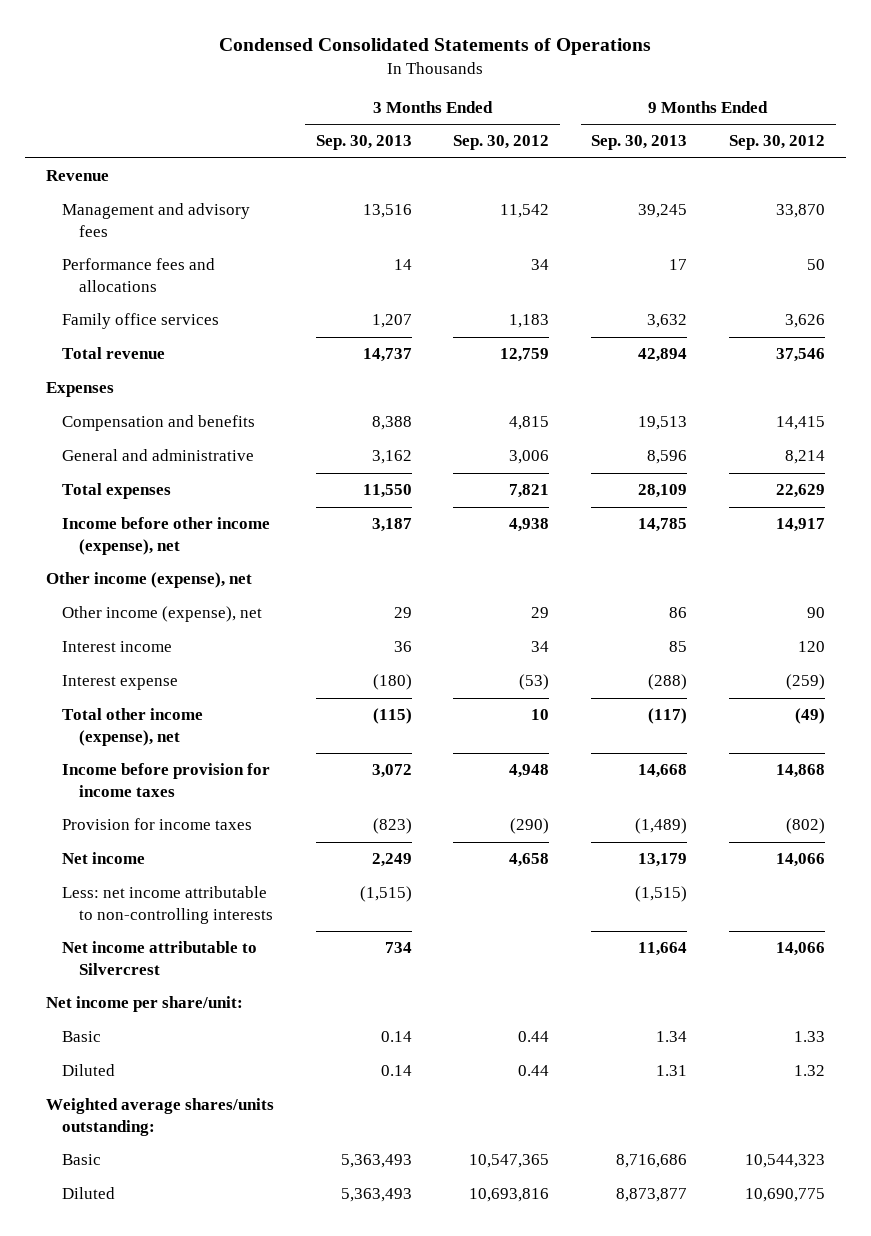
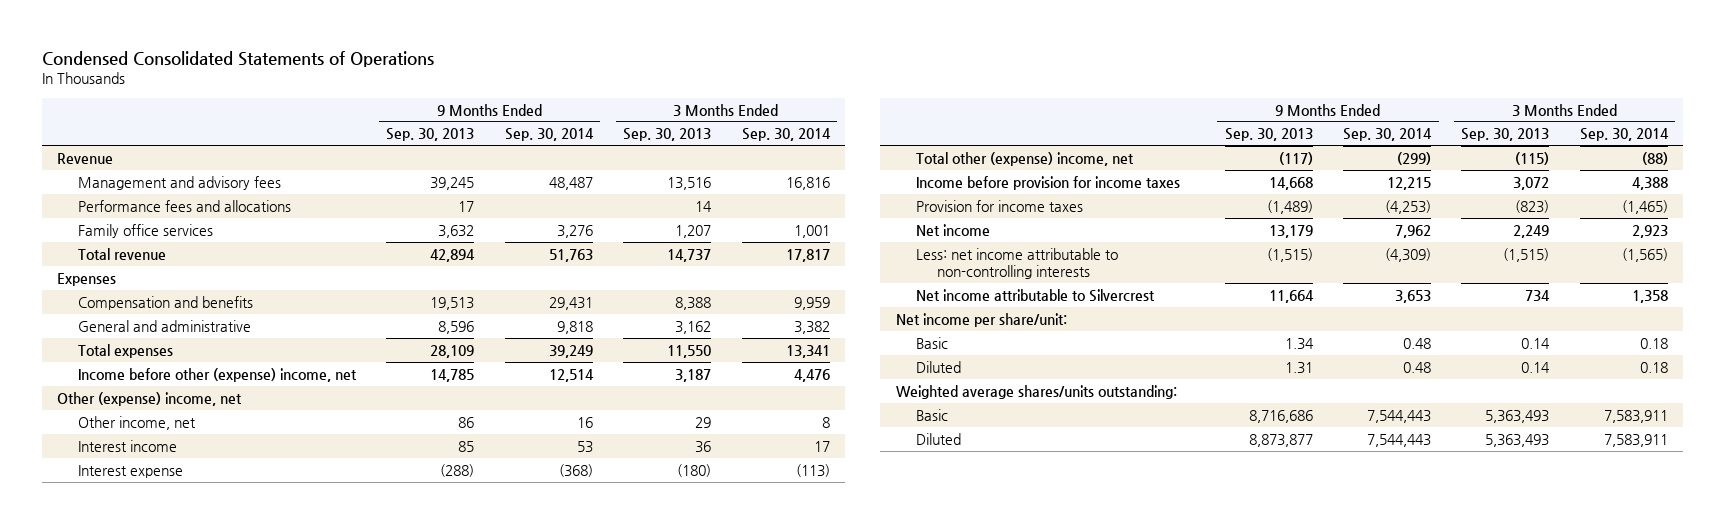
- | 3 Months Ended Sep. 30, 2013 | 3 Months Ended Sep. 30, 2012 | 9 Months Ended Sep. 30, 2013 | 9 Months Ended Sep. 30, 2012
+ | 9 Months Ended Sep. 30, 2013 | 9 Months Ended Sep. 30, 2014 | 3 Months Ended Sep. 30, 2013 | 3 Months Ended Sep. 30, 2014
- Income before other income (expense), net | 3,187 | 4,938 | 14,785 | 14,917
- Other income (expense), net
- Other income (expense), net | 29 | 29 | 86 | 90
+ Income before other (expense) income, net | 14,785 | 12,514 | 3,187 | 4,476
+ Other (expense) income, net
+ Other income, net | 86 | 16 | 29 | 8
- Total other income (expense), net | (115) | 10 | (117) | (49)
+ Total other (expense) income, net | (117) | (299) | (115) | (88)

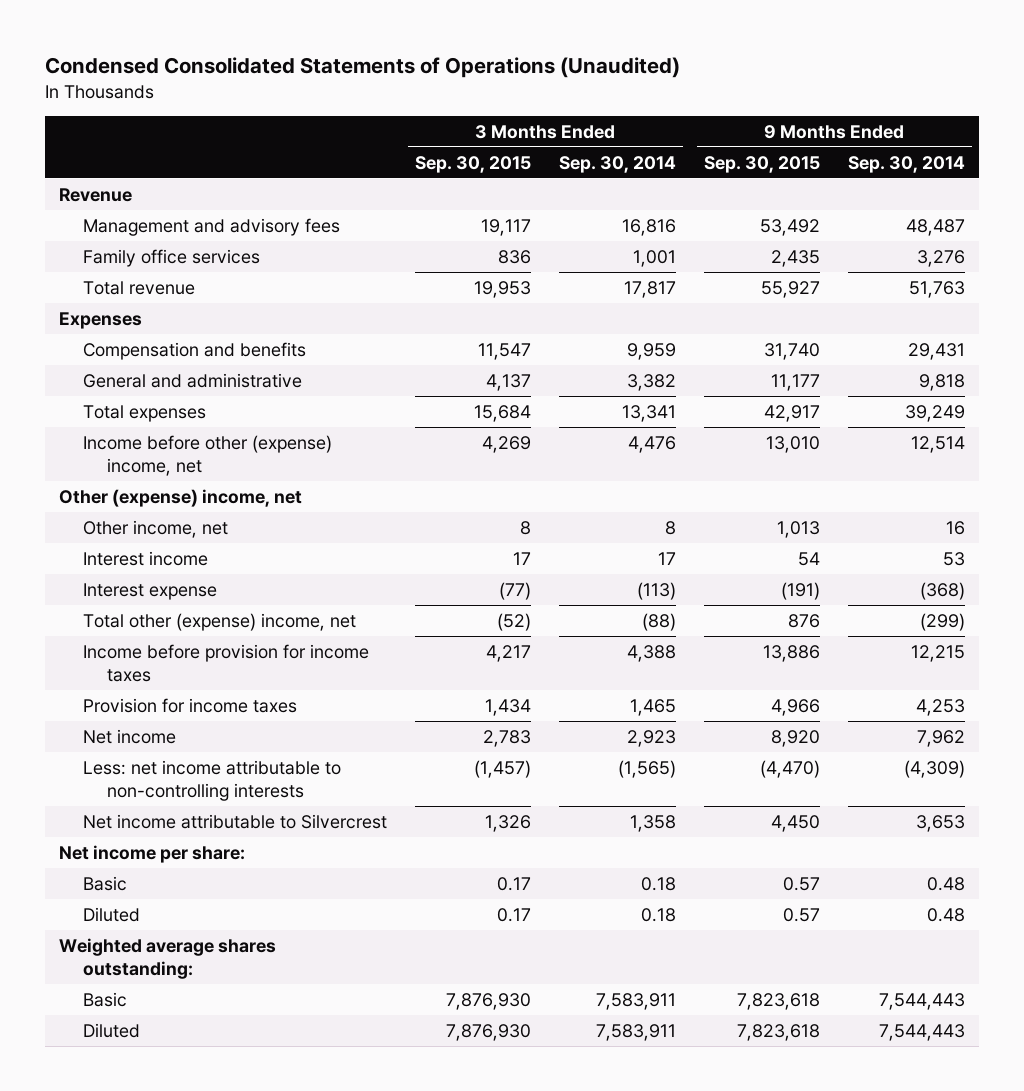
- Condensed Consolidated Statements of Operations
+ Condensed Consolidated Statements of Operations (Unaudited)
- | 9 Months Ended Sep. 30, 2013 | 9 Months Ended Sep. 30, 2014 | 3 Months Ended Sep. 30, 2013 | 3 Months Ended Sep. 30, 2014
+ | 3 Months Ended Sep. 30, 2015 | 3 Months Ended Sep. 30, 2014 | 9 Months Ended Sep. 30, 2015 | 9 Months Ended Sep. 30, 2014
- Performance fees and allocations | 17 | | 14 |
- Provision for income taxes | (1,489) | (4,253) | (823) | (1,465)
+ Provision for income taxes | 1,434 | 1,465 | 4,966 | 4,253
- Net income per share/unit:
+ Net income per share:
- Weighted average shares/units outstanding:
+ Weighted average shares outstanding:

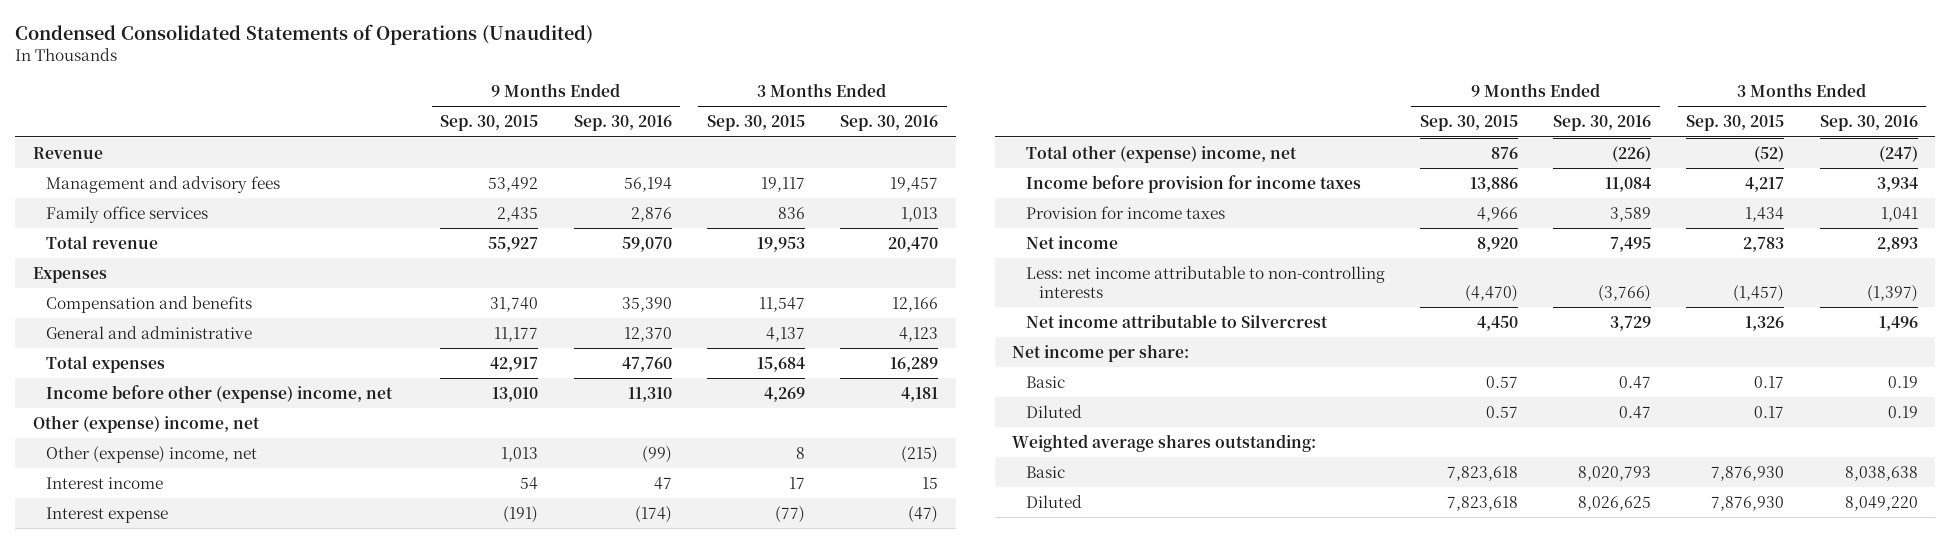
- | 3 Months Ended Sep. 30, 2015 | 3 Months Ended Sep. 30, 2014 | 9 Months Ended Sep. 30, 2015 | 9 Months Ended Sep. 30, 2014
+ | 9 Months Ended Sep. 30, 2015 | 9 Months Ended Sep. 30, 2016 | 3 Months Ended Sep. 30, 2015 | 3 Months Ended Sep. 30, 2016
- Other income, net | 8 | 8 | 1,013 | 16
+ Other (expense) income, net | 1,013 | (99) | 8 | (215)

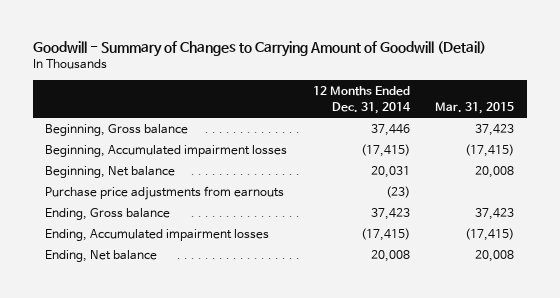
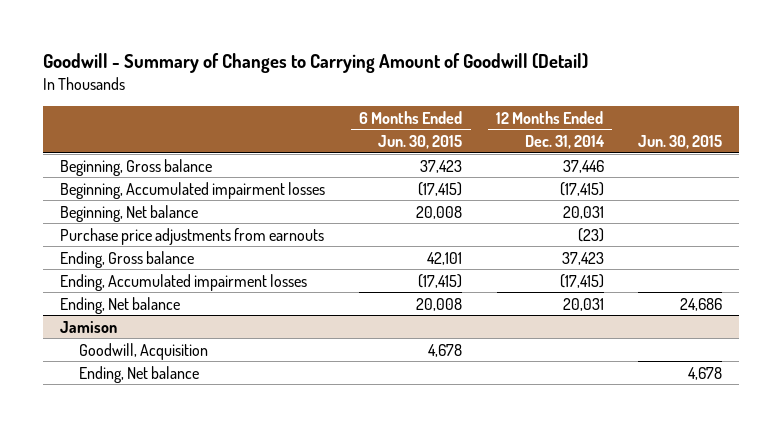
- | 12 Months Ended Dec. 31, 2014 | Mar. 31, 2015
+ | 6 Months Ended Jun. 30, 2015 | 12 Months Ended Dec. 31, 2014 | Jun. 30, 2015
- Ending, Net balance | 20,008 | 20,008
+ Ending, Net balance | 20,008 | 20,031 | 24,686
+ Jamison
+ Goodwill, Acquisition | 4,678 | |
+ Ending, Net balance | | | 4,678

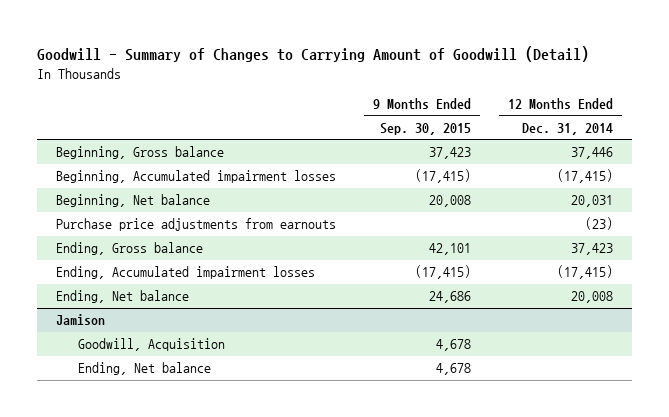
- | 6 Months Ended Jun. 30, 2015 | 12 Months Ended Dec. 31, 2014 | Jun. 30, 2015
+ | 9 Months Ended Sep. 30, 2015 | 12 Months Ended Dec. 31, 2014
- Ending, Net balance | 20,008 | 20,031 | 24,686
+ Ending, Net balance | 24,686 | 20,008

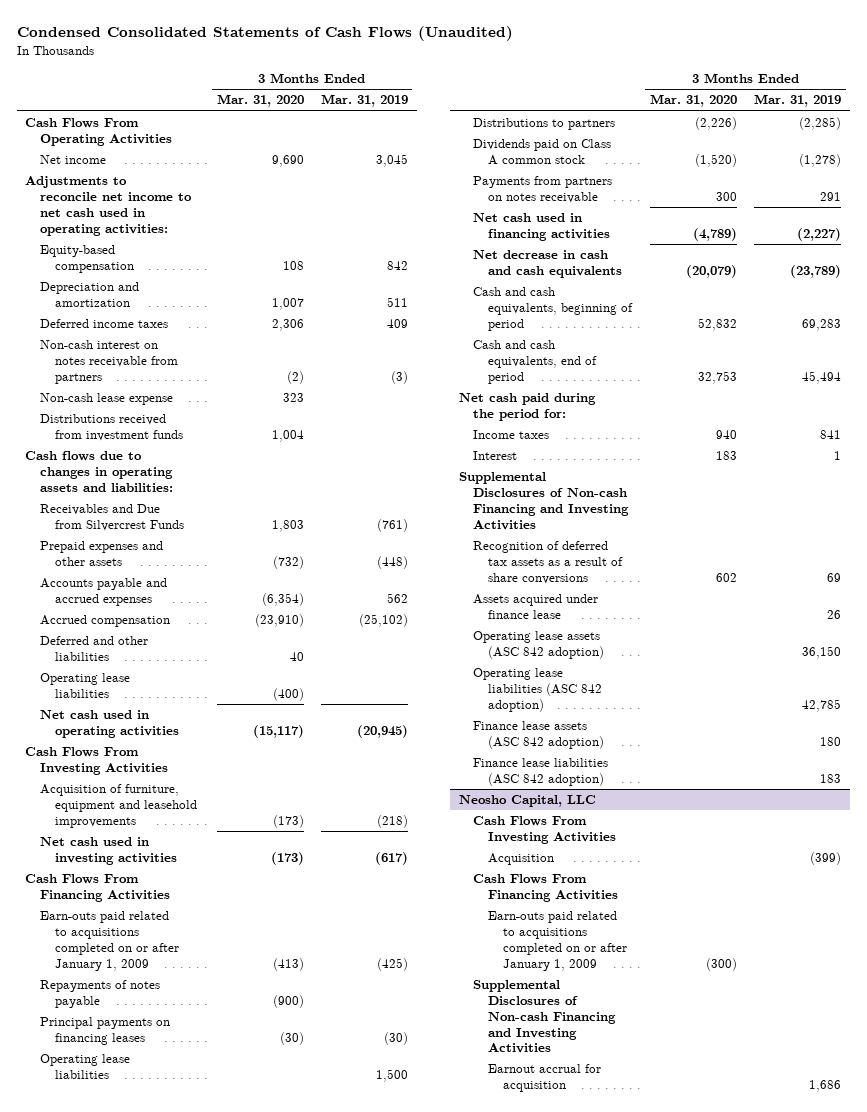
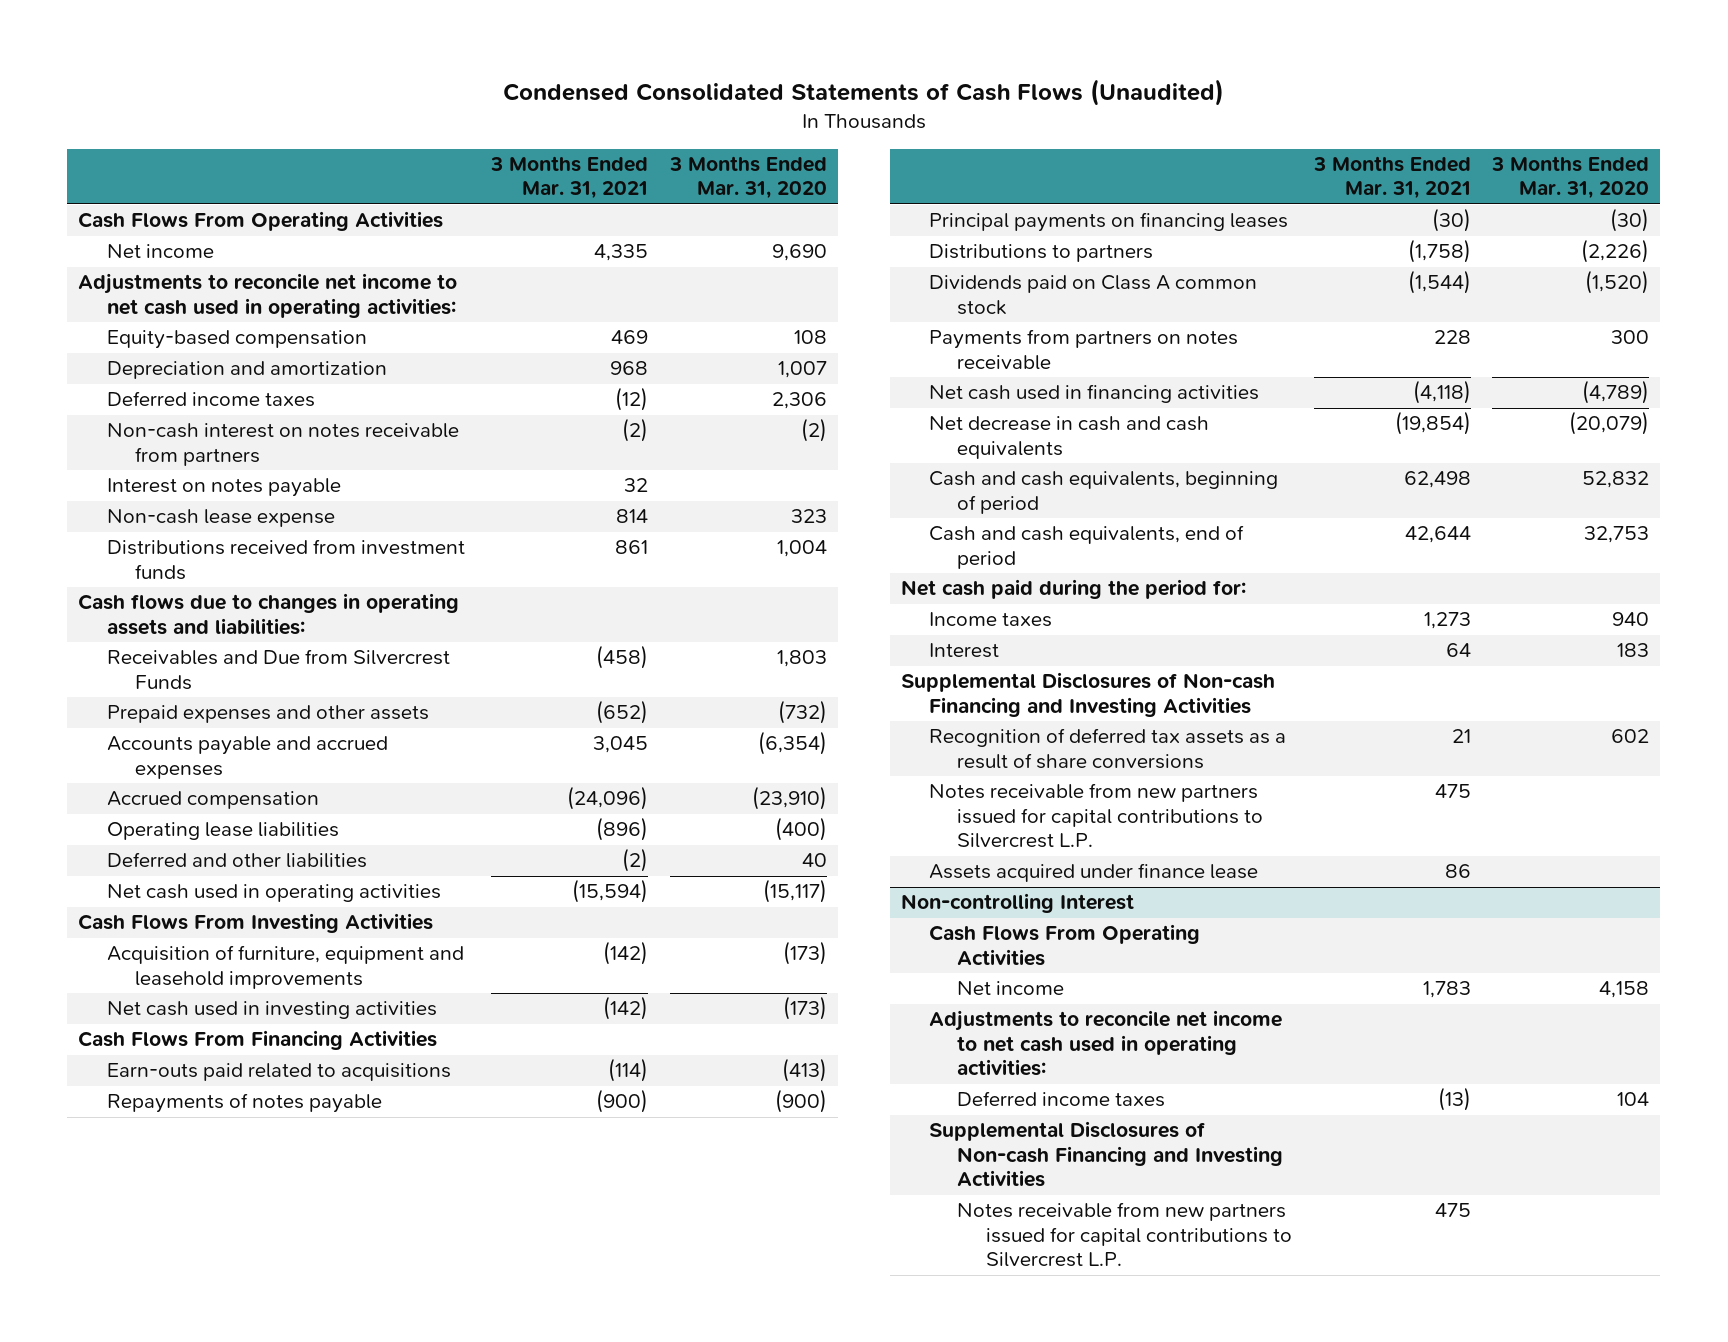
- | 3 Months Ended Mar. 31, 2020 | 3 Months Ended Mar. 31, 2019
+ | 3 Months Ended Mar. 31, 2021 | 3 Months Ended Mar. 31, 2020
+ Interest on notes payable | 32 |
moved down: Deferred and other liabilities | (2) | 40
- Earn-outs paid related to acquisitions completed on or after January 1, 2009 | (413) | (425)
+ Earn-outs paid related to acquisitions | (114) | (413)
- Operating lease liabilities | | 1,500
+ Notes receivable from new partners issued for capital contributions to Silvercrest L.P. | 475 |
- Operating lease assets (ASC 842 adoption) | | 36,150
- Operating lease liabilities (ASC 842 adoption) | | 42,785
- Finance lease assets (ASC 842 adoption) | | 180
- Finance lease liabilities (ASC 842 adoption) | | 183
- Neosho Capital, LLC
- Cash Flows From Investing Activities
- Acquisition | | (399)
- Cash Flows From Financing Activities
- Earn-outs paid related to acquisitions completed on or after January 1, 2009 | (300) |
+ Non-controlling Interest
+ Cash Flows From Operating Activities
+ Net income | 1,783 | 4,158
+ Adjustments to reconcile net income to net cash used in operating activities:
+ Deferred income taxes | (13) | 104
- Earnout accrual for acquisition | | 1,686
+ Notes receivable from new partners issued for capital contributions to Silvercrest L.P. | 475 |

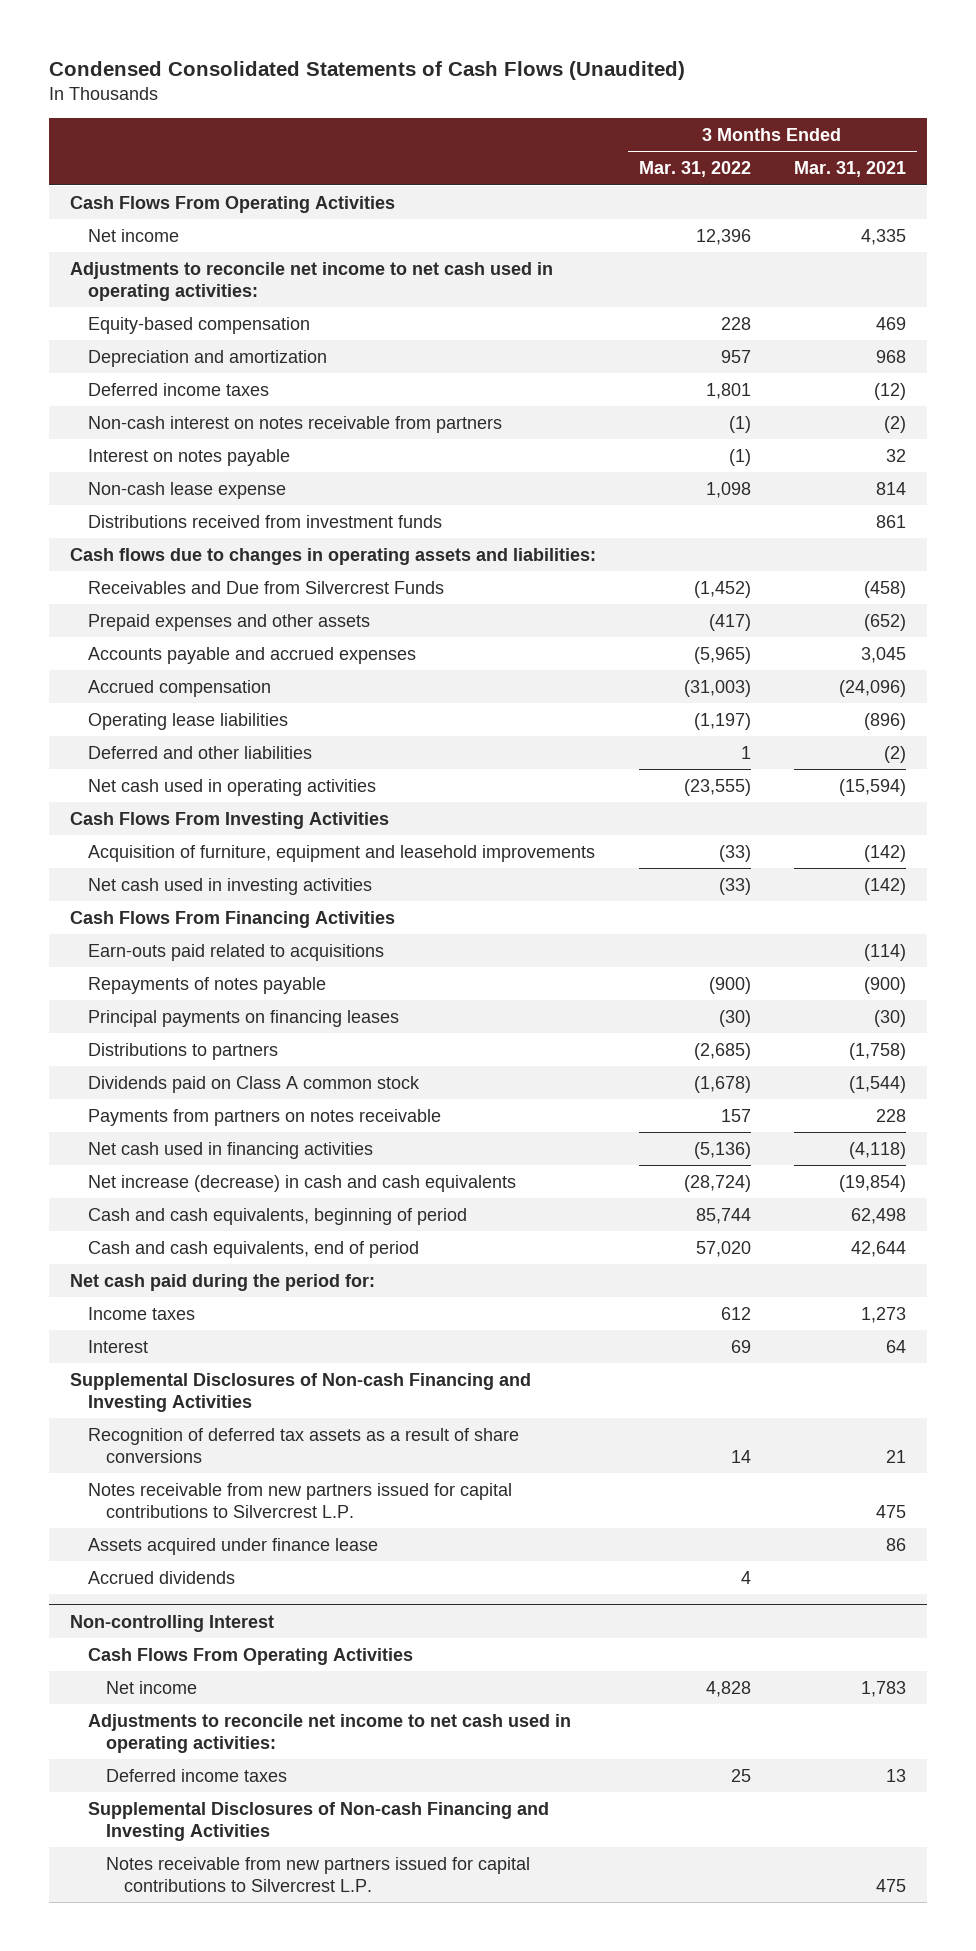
- | 3 Months Ended Mar. 31, 2021 | 3 Months Ended Mar. 31, 2020
+ | 3 Months Ended Mar. 31, 2022 | 3 Months Ended Mar. 31, 2021
- Net decrease in cash and cash equivalents | (19,854) | (20,079)
+ Net increase (decrease) in cash and cash equivalents | (28,724) | (19,854)
+ Accrued dividends | 4 |
@ Non-controlling Interest
- Deferred income taxes | (13) | 104
+ Deferred income taxes | 25 | 13

